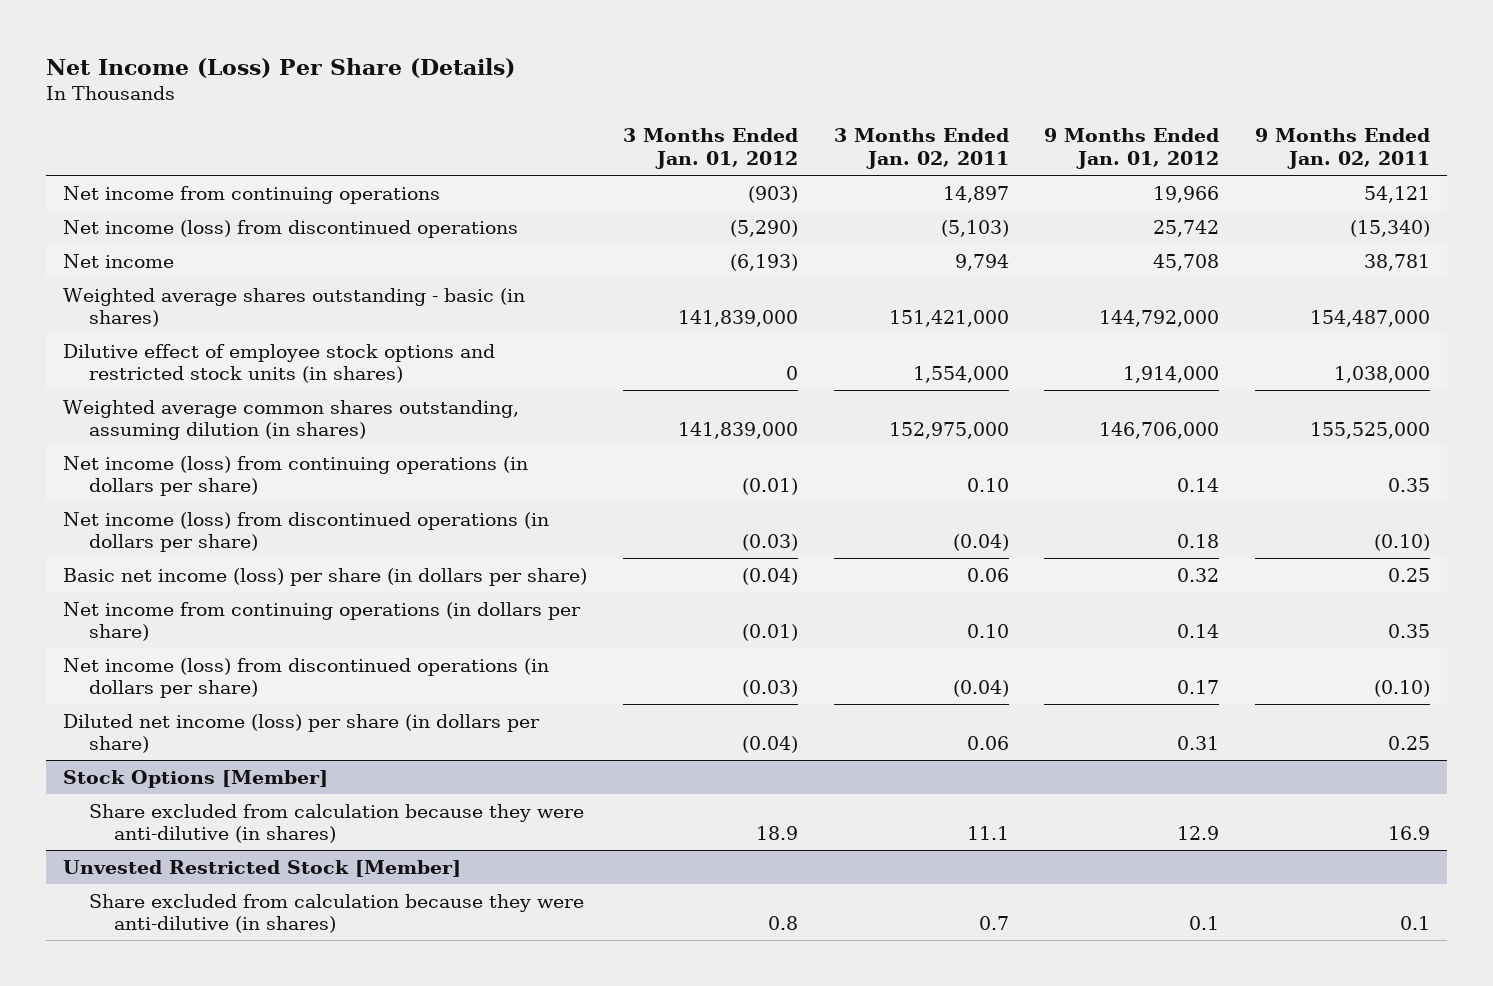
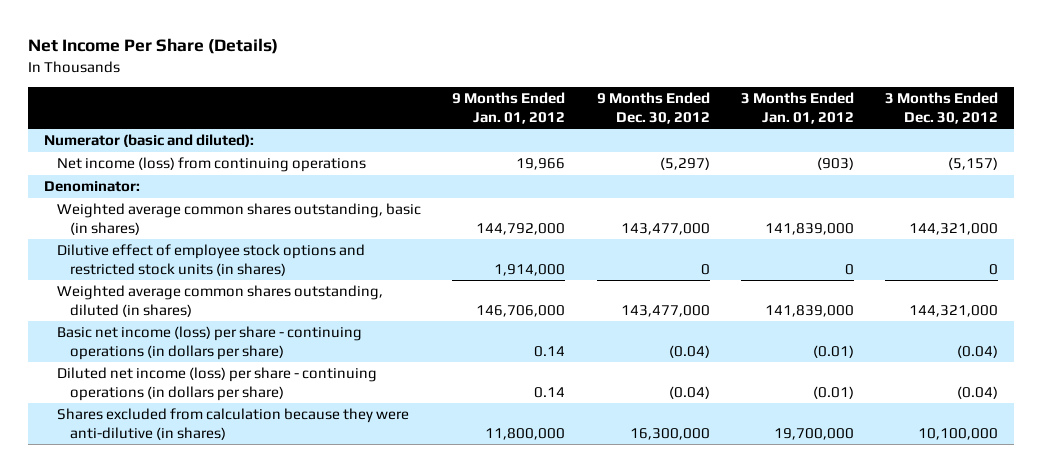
- Net Income (Loss) Per Share (Details)
+ Net Income Per Share (Details)
- | 3 Months Ended Jan. 01, 2012 | 3 Months Ended Jan. 02, 2011 | 9 Months Ended Jan. 01, 2012 | 9 Months Ended Jan. 02, 2011
+ | 9 Months Ended Jan. 01, 2012 | 9 Months Ended Dec. 30, 2012 | 3 Months Ended Jan. 01, 2012 | 3 Months Ended Dec. 30, 2012
- Net income from continuing operations | (903) | 14,897 | 19,966 | 54,121
- Net income (loss) from discontinued operations | (5,290) | (5,103) | 25,742 | (15,340)
- Net income | (6,193) | 9,794 | 45,708 | 38,781
- Weighted average shares outstanding - basic (in shares) | 141,839,000 | 151,421,000 | 144,792,000 | 154,487,000
+ Numerator (basic and diluted):
+ Net income (loss) from continuing operations | 19,966 | (5,297) | (903) | (5,157)
+ Denominator:
+ Weighted average common shares outstanding, basic (in shares) | 144,792,000 | 143,477,000 | 141,839,000 | 144,321,000
- Weighted average common shares outstanding, assuming dilution (in shares) | 141,839,000 | 152,975,000 | 146,706,000 | 155,525,000
- Net income (loss) from continuing operations (in dollars per share) | (0.01) | 0.10 | 0.14 | 0.35
- Net income (loss) from discontinued operations (in dollars per share) | (0.03) | (0.04) | 0.18 | (0.10)
- Basic net income (loss) per share (in dollars per share) | (0.04) | 0.06 | 0.32 | 0.25
- Net income from continuing operations (in dollars per share) | (0.01) | 0.10 | 0.14 | 0.35
- Net income (loss) from discontinued operations (in dollars per share) | (0.03) | (0.04) | 0.17 | (0.10)
- Diluted net income (loss) per share (in dollars per share) | (0.04) | 0.06 | 0.31 | 0.25
- Stock Options [Member]
- Share excluded from calculation because they were anti-dilutive (in shares) | 18.9 | 11.1 | 12.9 | 16.9
- Unvested Restricted Stock [Member]
- Share excluded from calculation because they were anti-dilutive (in shares) | 0.8 | 0.7 | 0.1 | 0.1
+ Weighted average common shares outstanding, diluted (in shares) | 146,706,000 | 143,477,000 | 141,839,000 | 144,321,000
+ Basic net income (loss) per share - continuing operations (in dollars per share) | 0.14 | (0.04) | (0.01) | (0.04)
+ Diluted net income (loss) per share - continuing operations (in dollars per share) | 0.14 | (0.04) | (0.01) | (0.04)
+ Shares excluded from calculation because they were anti-dilutive (in shares) | 11,800,000 | 16,300,000 | 19,700,000 | 10,100,000

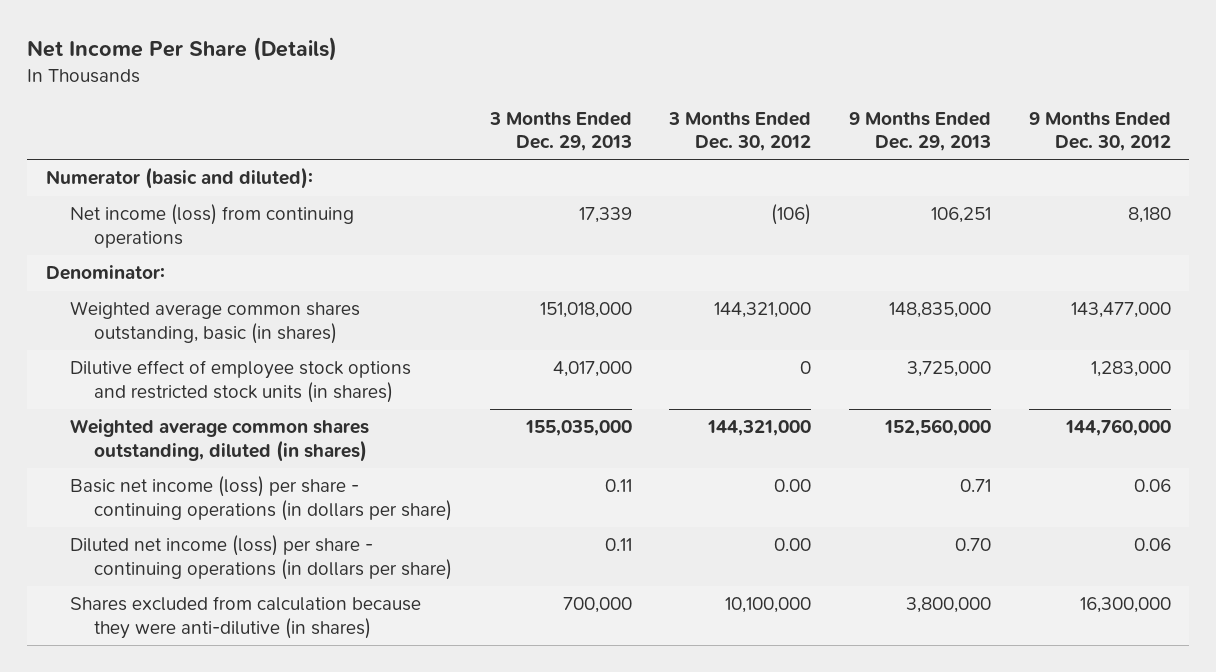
- | 9 Months Ended Jan. 01, 2012 | 9 Months Ended Dec. 30, 2012 | 3 Months Ended Jan. 01, 2012 | 3 Months Ended Dec. 30, 2012
+ | 3 Months Ended Dec. 29, 2013 | 3 Months Ended Dec. 30, 2012 | 9 Months Ended Dec. 29, 2013 | 9 Months Ended Dec. 30, 2012
- Net income (loss) from continuing operations | 19,966 | (5,297) | (903) | (5,157)
+ Net income (loss) from continuing operations | 17,339 | (106) | 106,251 | 8,180
- Dilutive effect of employee stock options and restricted stock units (in shares) | 1,914,000 | 0 | 0 | 0
- Weighted average common shares outstanding, diluted (in shares) | 146,706,000 | 143,477,000 | 141,839,000 | 144,321,000
- Basic net income (loss) per share - continuing operations (in dollars per share) | 0.14 | (0.04) | (0.01) | (0.04)
- Diluted net income (loss) per share - continuing operations (in dollars per share) | 0.14 | (0.04) | (0.01) | (0.04)
+ Dilutive effect of employee stock options and restricted stock units (in shares) | 4,017,000 | 0 | 3,725,000 | 1,283,000
+ Weighted average common shares outstanding, diluted (in shares) | 155,035,000 | 144,321,000 | 152,560,000 | 144,760,000
+ Basic net income (loss) per share - continuing operations (in dollars per share) | 0.11 | 0.00 | 0.71 | 0.06
+ Diluted net income (loss) per share - continuing operations (in dollars per share) | 0.11 | 0.00 | 0.70 | 0.06

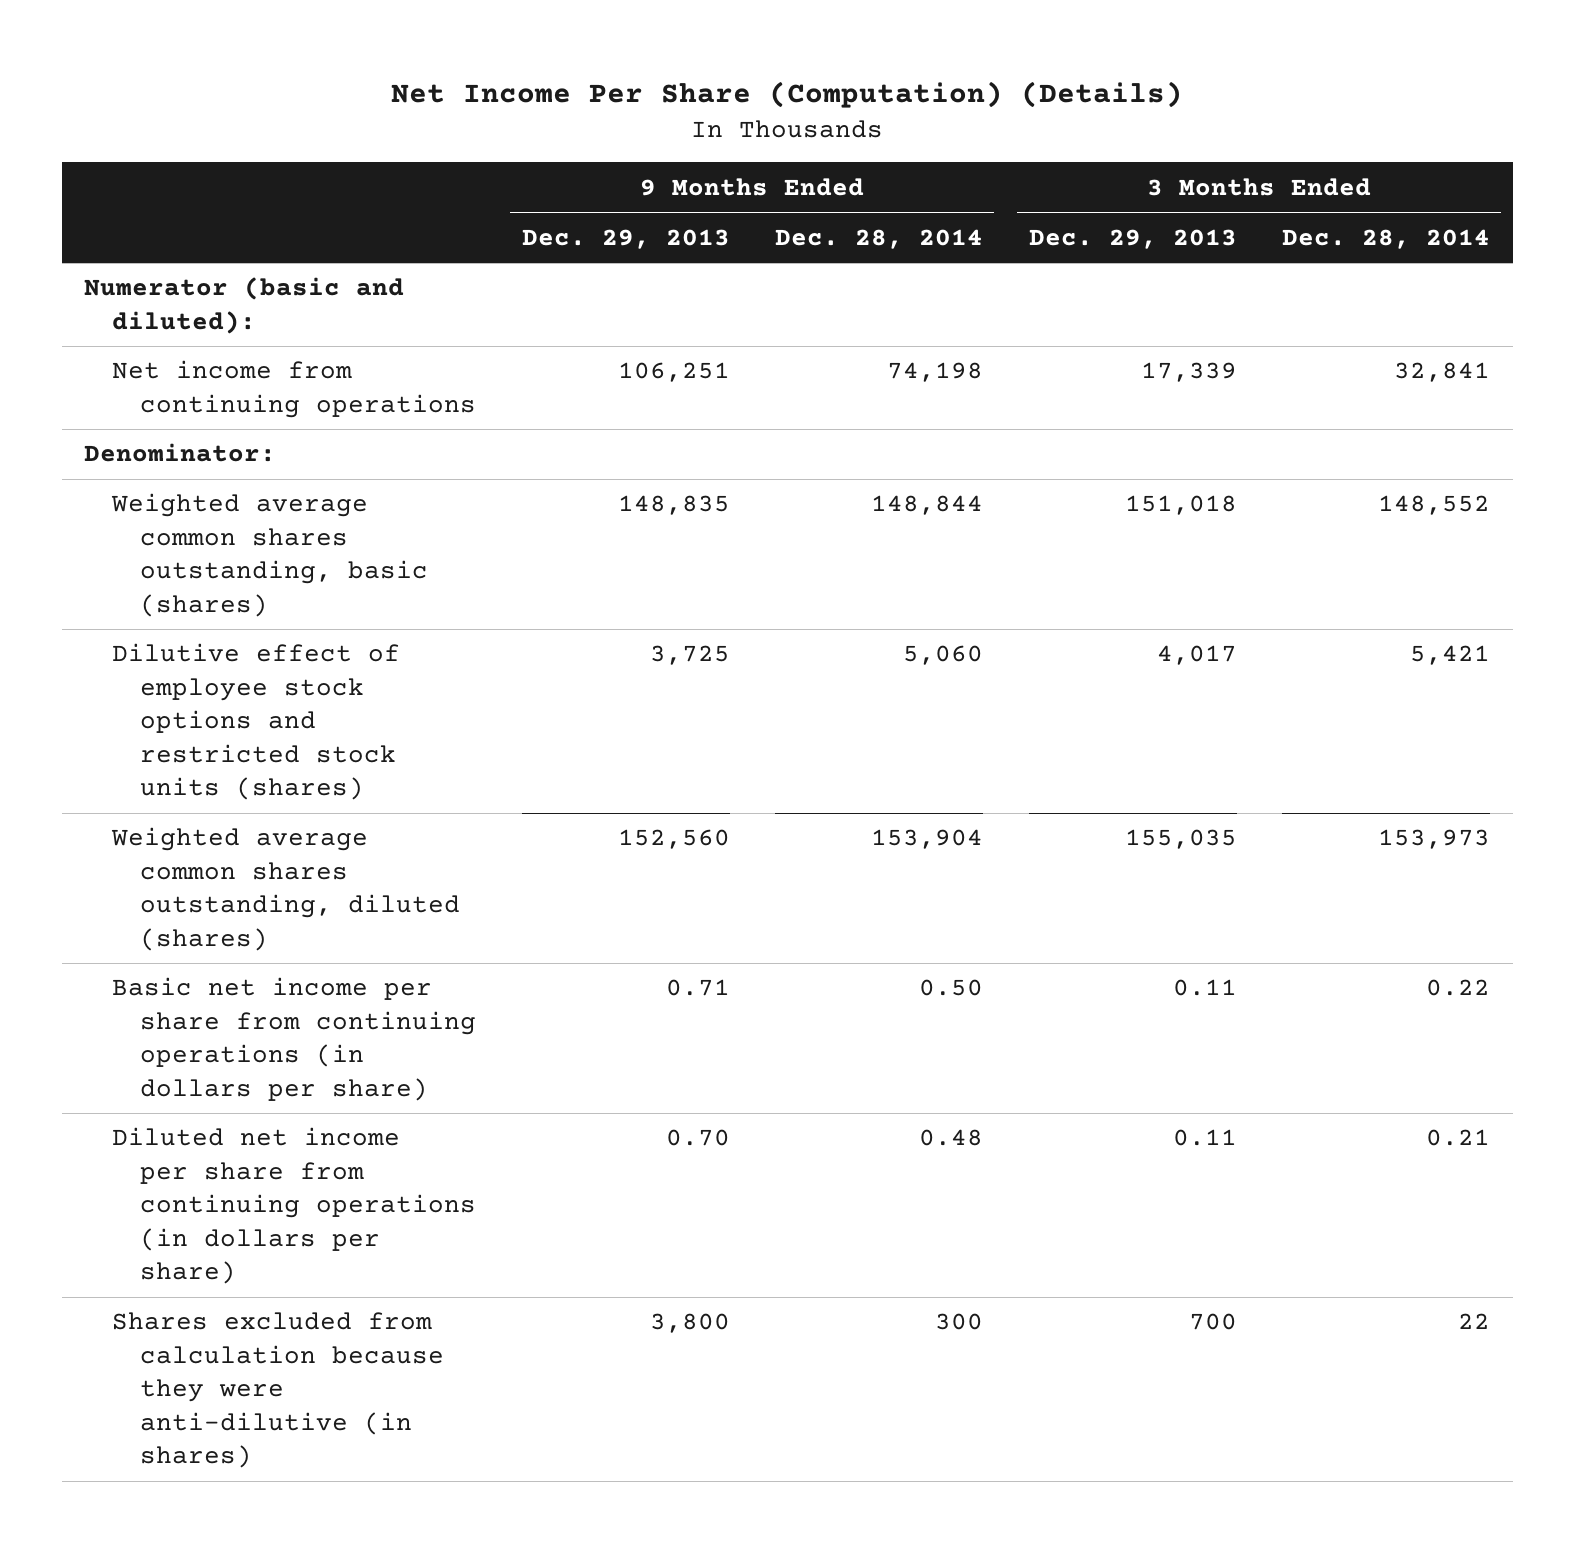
- Net Income Per Share (Details)
+ Net Income Per Share (Computation) (Details)
- | 3 Months Ended Dec. 29, 2013 | 3 Months Ended Dec. 30, 2012 | 9 Months Ended Dec. 29, 2013 | 9 Months Ended Dec. 30, 2012
+ | 9 Months Ended Dec. 29, 2013 | 9 Months Ended Dec. 28, 2014 | 3 Months Ended Dec. 29, 2013 | 3 Months Ended Dec. 28, 2014
- Net income (loss) from continuing operations | 17,339 | (106) | 106,251 | 8,180
+ Net income from continuing operations | 106,251 | 74,198 | 17,339 | 32,841
- Weighted average common shares outstanding, basic (in shares) | 151,018,000 | 144,321,000 | 148,835,000 | 143,477,000
- Dilutive effect of employee stock options and restricted stock units (in shares) | 4,017,000 | 0 | 3,725,000 | 1,283,000
- Weighted average common shares outstanding, diluted (in shares) | 155,035,000 | 144,321,000 | 152,560,000 | 144,760,000
- Basic net income (loss) per share - continuing operations (in dollars per share) | 0.11 | 0.00 | 0.71 | 0.06
- Diluted net income (loss) per share - continuing operations (in dollars per share) | 0.11 | 0.00 | 0.70 | 0.06
- Shares excluded from calculation because they were anti-dilutive (in shares) | 700,000 | 10,100,000 | 3,800,000 | 16,300,000
+ Weighted average common shares outstanding, basic (shares) | 148,835 | 148,844 | 151,018 | 148,552
+ Dilutive effect of employee stock options and restricted stock units (shares) | 3,725 | 5,060 | 4,017 | 5,421
+ Weighted average common shares outstanding, diluted (shares) | 152,560 | 153,904 | 155,035 | 153,973
+ Basic net income per share from continuing operations (in dollars per share) | 0.71 | 0.50 | 0.11 | 0.22
+ Diluted net income per share from continuing operations (in dollars per share) | 0.70 | 0.48 | 0.11 | 0.21
+ Shares excluded from calculation because they were anti-dilutive (in shares) | 3,800 | 300 | 700 | 22

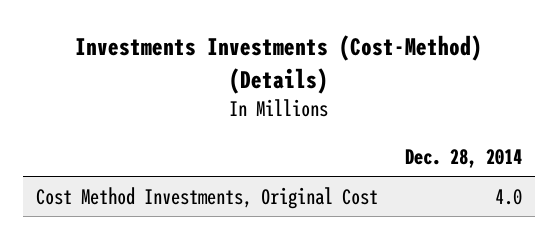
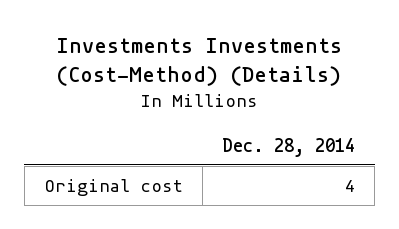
- Cost Method Investments, Original Cost | 4.0
+ Original cost | 4

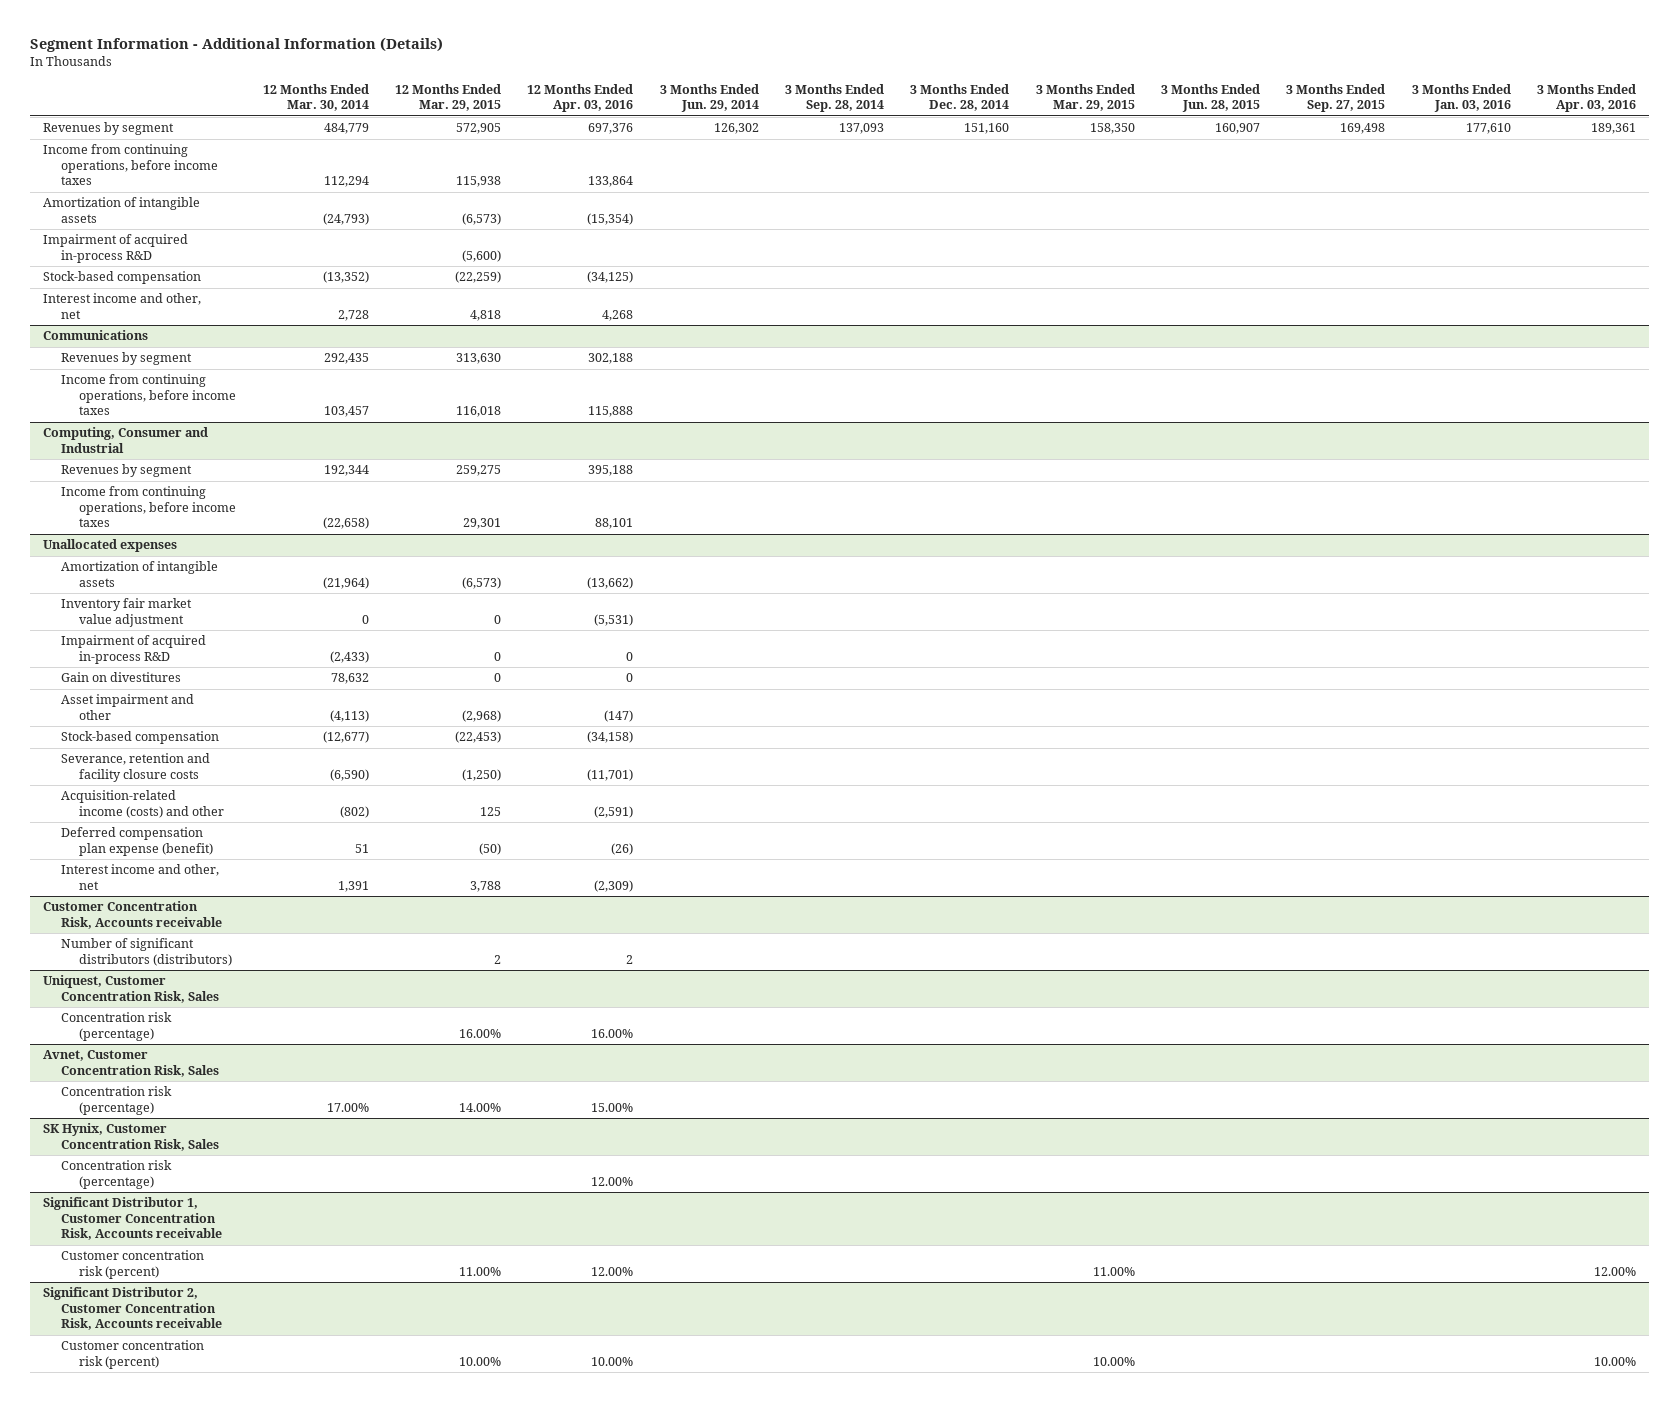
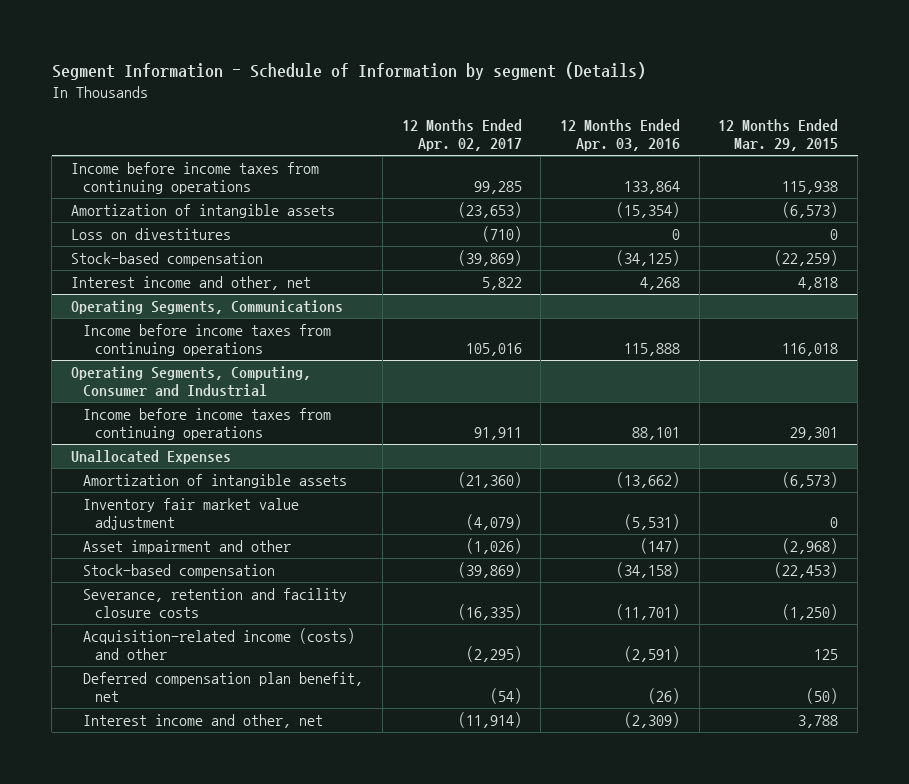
- Segment Information - Additional Information (Details)
+ Segment Information - Schedule of Information by segment (Details)
- | 12 Months Ended Mar. 30, 2014 | 12 Months Ended Mar. 29, 2015 | 12 Months Ended Apr. 03, 2016 | 3 Months Ended Jun. 29, 2014 | 3 Months Ended Sep. 28, 2014 | 3 Months Ended Dec. 28, 2014 | 3 Months Ended Mar. 29, 2015 | 3 Months Ended Jun. 28, 2015 | 3 Months Ended Sep. 27, 2015 | 3 Months Ended Jan. 03, 2016 | 3 Months Ended Apr. 03, 2016
+ | 12 Months Ended Apr. 02, 2017 | 12 Months Ended Apr. 03, 2016 | 12 Months Ended Mar. 29, 2015
- Revenues by segment | 484,779 | 572,905 | 697,376 | 126,302 | 137,093 | 151,160 | 158,350 | 160,907 | 169,498 | 177,610 | 189,361
- Income from continuing operations, before income taxes | 112,294 | 115,938 | 133,864 | | | | | | | |
+ Income before income taxes from continuing operations | 99,285 | 133,864 | 115,938
- Impairment of acquired in-process R&D | | (5,600) | | | | | | | | |
+ Loss on divestitures | (710) | 0 | 0
- Communications
- Revenues by segment | 292,435 | 313,630 | 302,188 | | | | | | | |
- Income from continuing operations, before income taxes | 103,457 | 116,018 | 115,888 | | | | | | | |
- Computing, Consumer and Industrial
- Revenues by segment | 192,344 | 259,275 | 395,188 | | | | | | | |
- Income from continuing operations, before income taxes | (22,658) | 29,301 | 88,101 | | | | | | | |
- Unallocated expenses
+ Operating Segments, Communications
+ Income before income taxes from continuing operations | 105,016 | 115,888 | 116,018
+ Operating Segments, Computing, Consumer and Industrial
+ Income before income taxes from continuing operations | 91,911 | 88,101 | 29,301
+ Unallocated Expenses
- Impairment of acquired in-process R&D | (2,433) | 0 | 0 | | | | | | | |
- Gain on divestitures | 78,632 | 0 | 0 | | | | | | | |
- Deferred compensation plan expense (benefit) | 51 | (50) | (26) | | | | | | | |
+ Deferred compensation plan benefit, net | (54) | (26) | (50)
- Customer Concentration Risk, Accounts receivable
- Number of significant distributors (distributors) | | 2 | 2 | | | | | | | |
- Uniquest, Customer Concentration Risk, Sales
- Concentration risk (percentage) | | 16.00% | 16.00% | | | | | | | |
- Avnet, Customer Concentration Risk, Sales
- Concentration risk (percentage) | 17.00% | 14.00% | 15.00% | | | | | | | |
- SK Hynix, Customer Concentration Risk, Sales
- Concentration risk (percentage) | | | 12.00% | | | | | | | |
- Significant Distributor 1, Customer Concentration Risk, Accounts receivable
- Customer concentration risk (percent) | | 11.00% | 12.00% | | | | 11.00% | | | | 12.00%
- Significant Distributor 2, Customer Concentration Risk, Accounts receivable
- Customer concentration risk (percent) | | 10.00% | 10.00% | | | | 10.00% | | | | 10.00%

